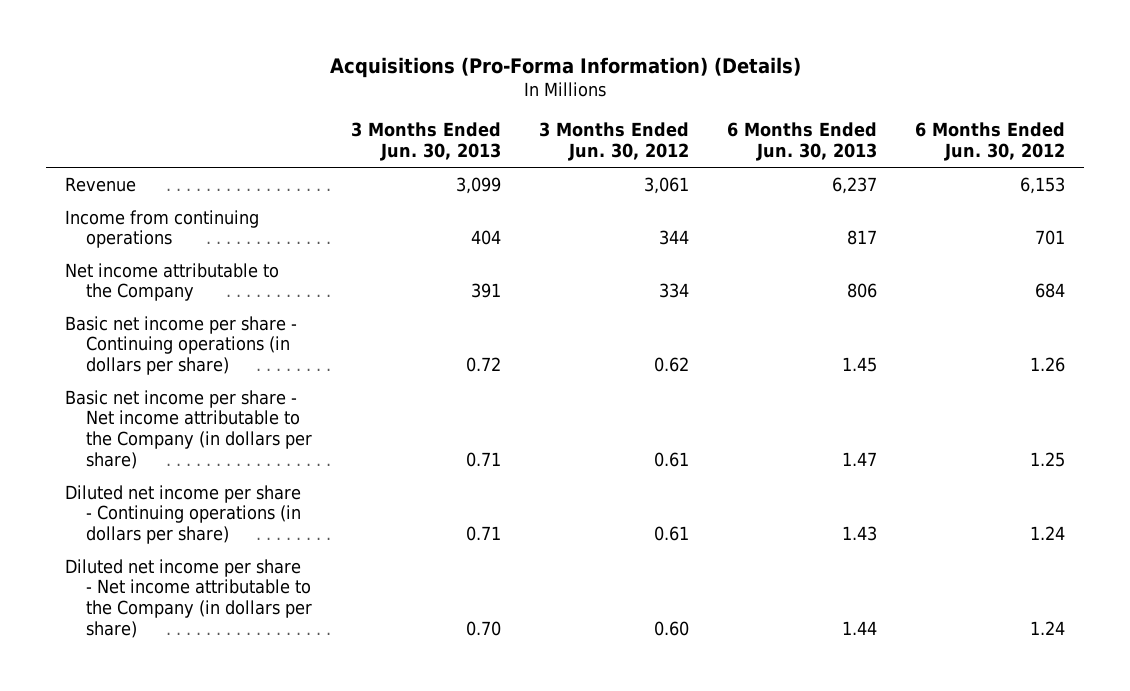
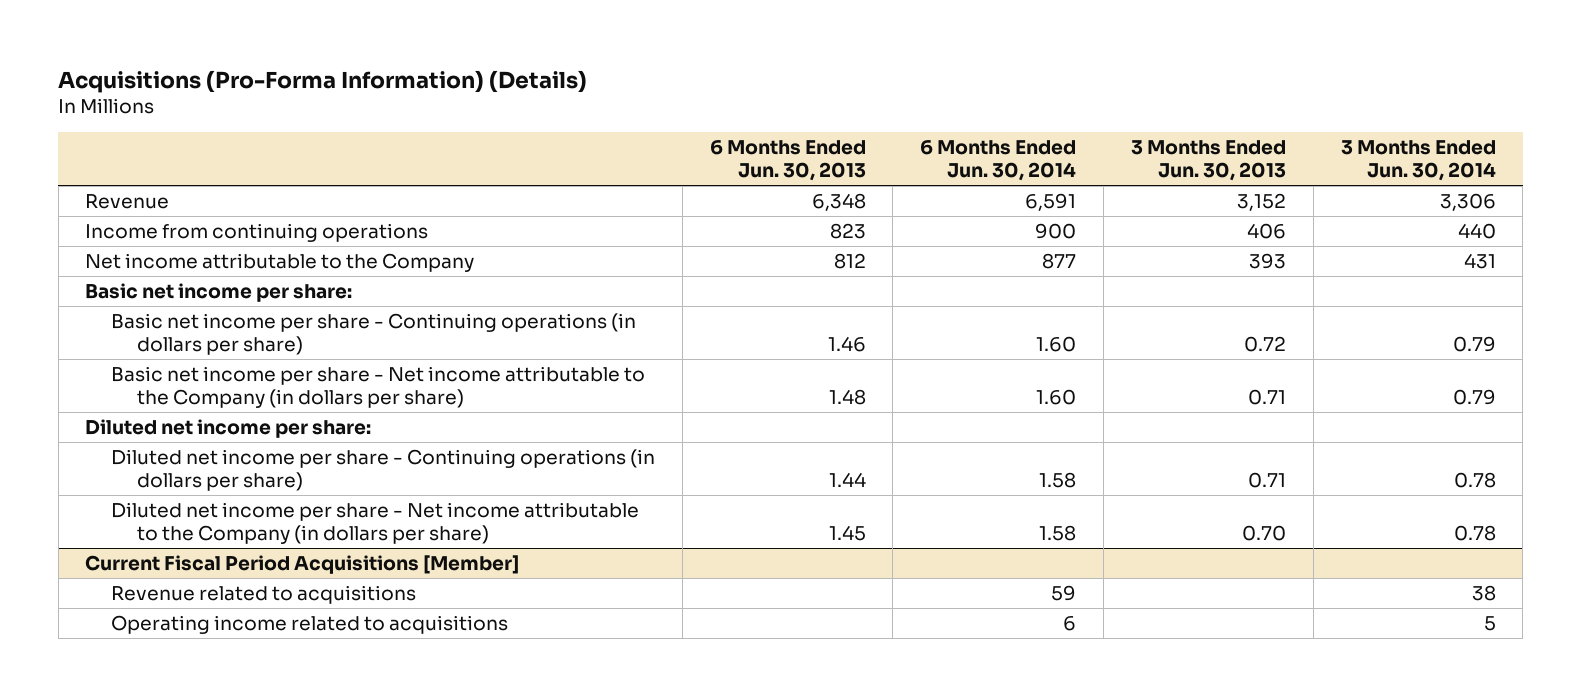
- | 3 Months Ended Jun. 30, 2013 | 3 Months Ended Jun. 30, 2012 | 6 Months Ended Jun. 30, 2013 | 6 Months Ended Jun. 30, 2012
+ | 6 Months Ended Jun. 30, 2013 | 6 Months Ended Jun. 30, 2014 | 3 Months Ended Jun. 30, 2013 | 3 Months Ended Jun. 30, 2014
- Revenue | 3,099 | 3,061 | 6,237 | 6,153
- Income from continuing operations | 404 | 344 | 817 | 701
- Net income attributable to the Company | 391 | 334 | 806 | 684
- Basic net income per share - Continuing operations (in dollars per share) | 0.72 | 0.62 | 1.45 | 1.26
- Basic net income per share - Net income attributable to the Company (in dollars per share) | 0.71 | 0.61 | 1.47 | 1.25
- Diluted net income per share - Continuing operations (in dollars per share) | 0.71 | 0.61 | 1.43 | 1.24
- Diluted net income per share - Net income attributable to the Company (in dollars per share) | 0.70 | 0.60 | 1.44 | 1.24
+ Revenue | 6,348 | 6,591 | 3,152 | 3,306
+ Income from continuing operations | 823 | 900 | 406 | 440
+ Net income attributable to the Company | 812 | 877 | 393 | 431
+ Basic net income per share:
+ Basic net income per share - Continuing operations (in dollars per share) | 1.46 | 1.60 | 0.72 | 0.79
+ Basic net income per share - Net income attributable to the Company (in dollars per share) | 1.48 | 1.60 | 0.71 | 0.79
+ Diluted net income per share:
+ Diluted net income per share - Continuing operations (in dollars per share) | 1.44 | 1.58 | 0.71 | 0.78
+ Diluted net income per share - Net income attributable to the Company (in dollars per share) | 1.45 | 1.58 | 0.70 | 0.78
+ Current Fiscal Period Acquisitions [Member]
+ Revenue related to acquisitions | | 59 | | 38
+ Operating income related to acquisitions | | 6 | | 5

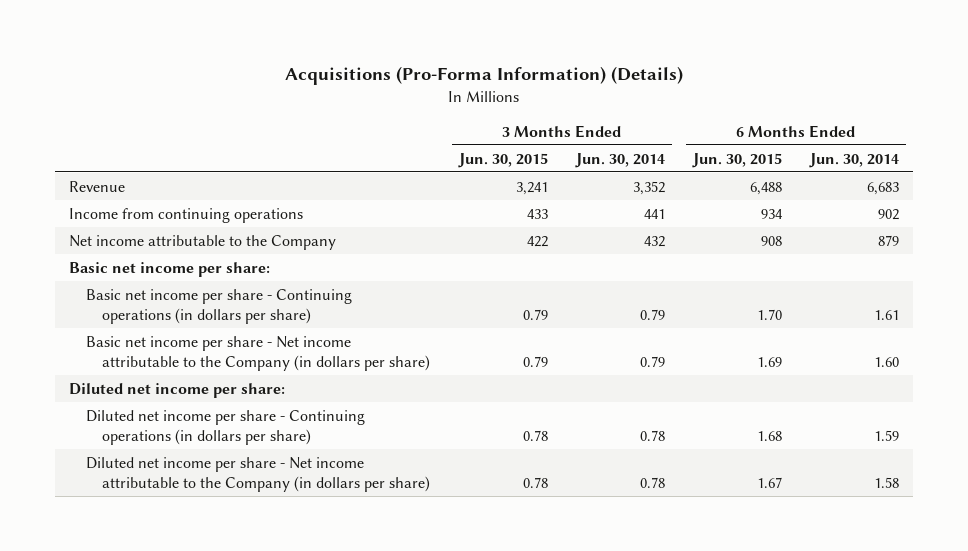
- | 6 Months Ended Jun. 30, 2013 | 6 Months Ended Jun. 30, 2014 | 3 Months Ended Jun. 30, 2013 | 3 Months Ended Jun. 30, 2014
+ | 3 Months Ended Jun. 30, 2015 | 3 Months Ended Jun. 30, 2014 | 6 Months Ended Jun. 30, 2015 | 6 Months Ended Jun. 30, 2014
- Revenue | 6,348 | 6,591 | 3,152 | 3,306
- Income from continuing operations | 823 | 900 | 406 | 440
- Net income attributable to the Company | 812 | 877 | 393 | 431
+ Revenue | 3,241 | 3,352 | 6,488 | 6,683
+ Income from continuing operations | 433 | 441 | 934 | 902
+ Net income attributable to the Company | 422 | 432 | 908 | 879
- Basic net income per share - Continuing operations (in dollars per share) | 1.46 | 1.60 | 0.72 | 0.79
+ Basic net income per share - Continuing operations (in dollars per share) | 0.79 | 0.79 | 1.70 | 1.61
- Diluted net income per share - Continuing operations (in dollars per share) | 1.44 | 1.58 | 0.71 | 0.78
+ Diluted net income per share - Continuing operations (in dollars per share) | 0.78 | 0.78 | 1.68 | 1.59
- Current Fiscal Period Acquisitions [Member]
- Revenue related to acquisitions | | 59 | | 38
- Operating income related to acquisitions | | 6 | | 5

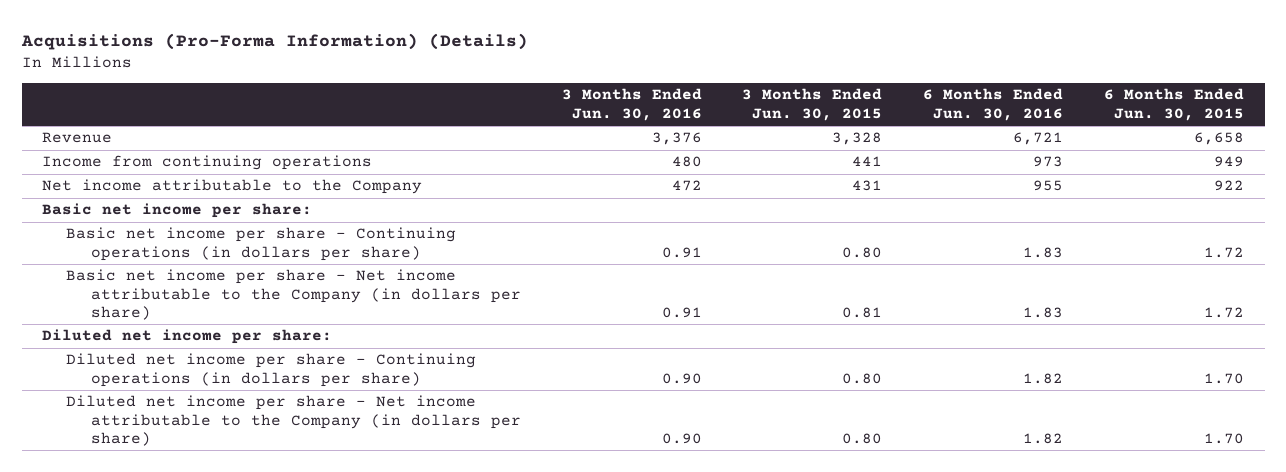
- | 3 Months Ended Jun. 30, 2015 | 3 Months Ended Jun. 30, 2014 | 6 Months Ended Jun. 30, 2015 | 6 Months Ended Jun. 30, 2014
+ | 3 Months Ended Jun. 30, 2016 | 3 Months Ended Jun. 30, 2015 | 6 Months Ended Jun. 30, 2016 | 6 Months Ended Jun. 30, 2015
- Revenue | 3,241 | 3,352 | 6,488 | 6,683
- Income from continuing operations | 433 | 441 | 934 | 902
- Net income attributable to the Company | 422 | 432 | 908 | 879
+ Revenue | 3,376 | 3,328 | 6,721 | 6,658
+ Income from continuing operations | 480 | 441 | 973 | 949
+ Net income attributable to the Company | 472 | 431 | 955 | 922
- Basic net income per share - Continuing operations (in dollars per share) | 0.79 | 0.79 | 1.70 | 1.61
- Basic net income per share - Net income attributable to the Company (in dollars per share) | 0.79 | 0.79 | 1.69 | 1.60
+ Basic net income per share - Continuing operations (in dollars per share) | 0.91 | 0.80 | 1.83 | 1.72
+ Basic net income per share - Net income attributable to the Company (in dollars per share) | 0.91 | 0.81 | 1.83 | 1.72
- Diluted net income per share - Continuing operations (in dollars per share) | 0.78 | 0.78 | 1.68 | 1.59
- Diluted net income per share - Net income attributable to the Company (in dollars per share) | 0.78 | 0.78 | 1.67 | 1.58
+ Diluted net income per share - Continuing operations (in dollars per share) | 0.90 | 0.80 | 1.82 | 1.70
+ Diluted net income per share - Net income attributable to the Company (in dollars per share) | 0.90 | 0.80 | 1.82 | 1.70

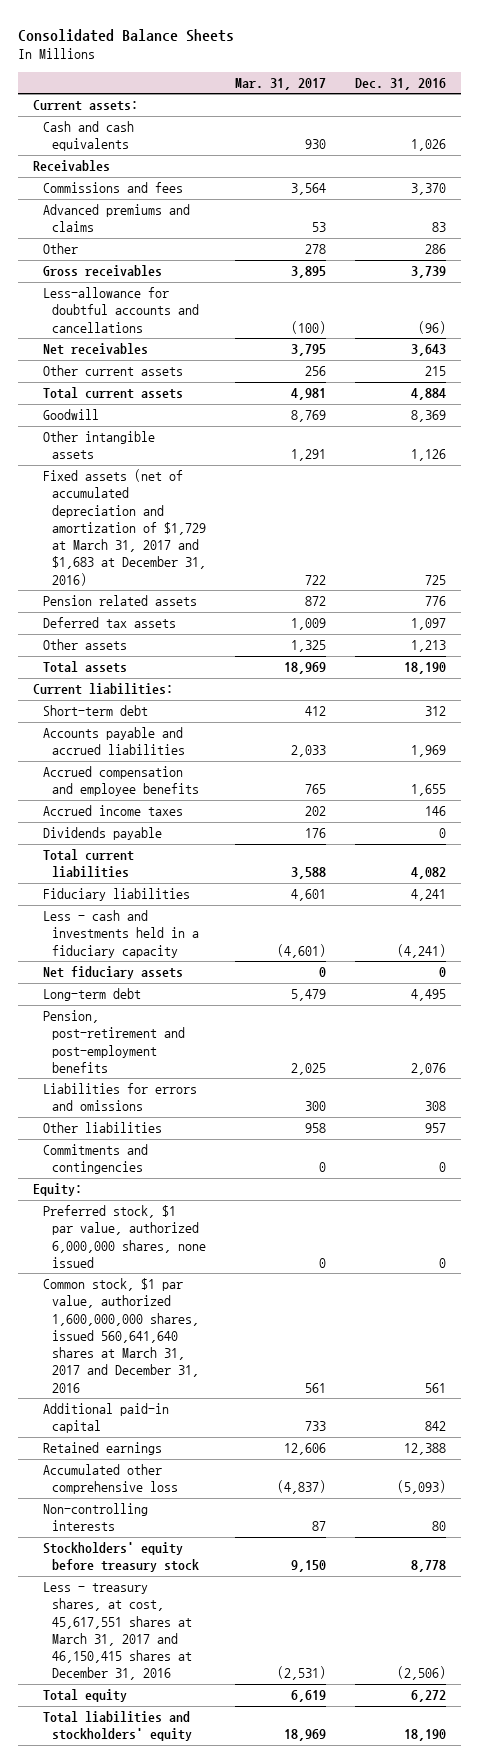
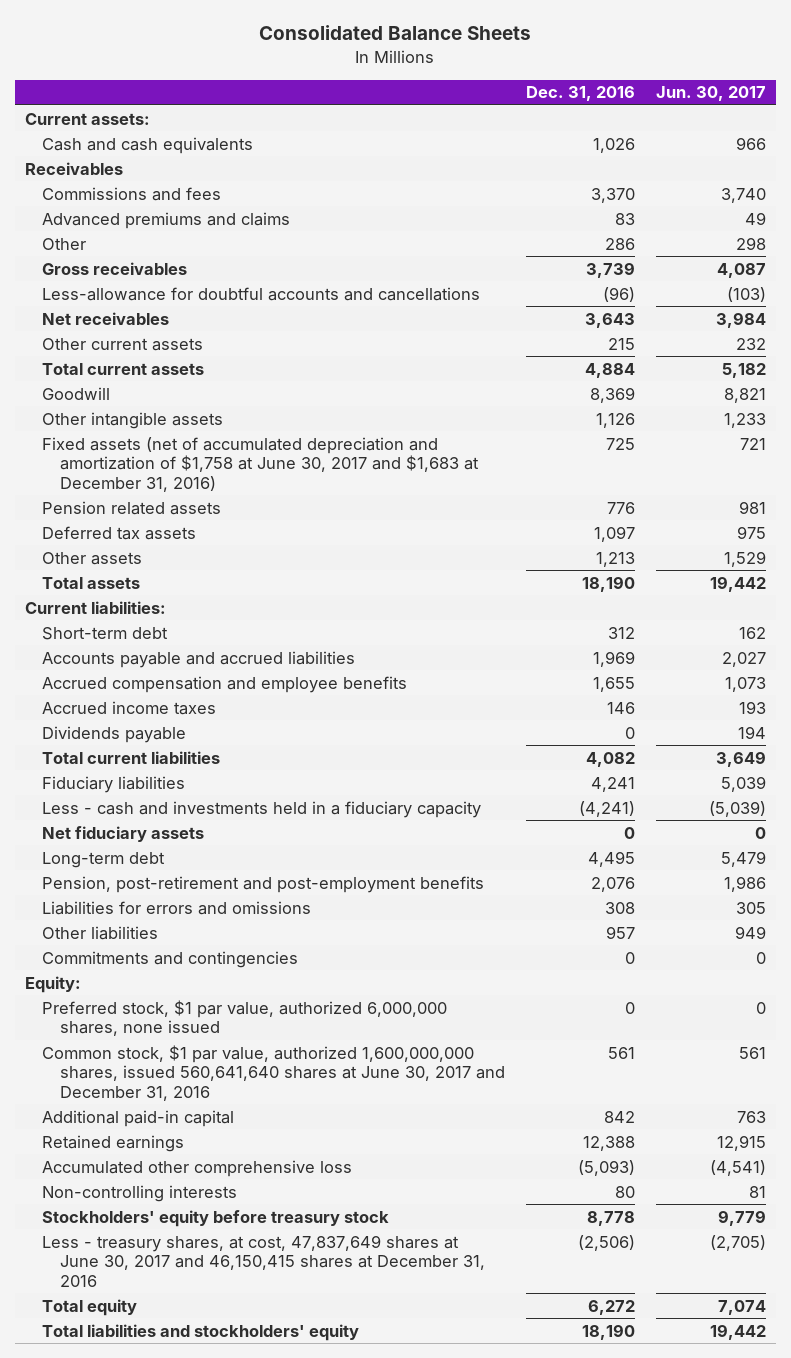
- | Mar. 31, 2017 | Dec. 31, 2016
+ | Dec. 31, 2016 | Jun. 30, 2017
- Fixed assets (net of accumulated depreciation and amortization of $1,729 at March 31, 2017 and $1,683 at December 31, 2016) | 722 | 725
+ Fixed assets (net of accumulated depreciation and amortization of $1,758 at June 30, 2017 and $1,683 at December 31, 2016) | 725 | 721
- Common stock, $1 par value, authorized 1,600,000,000 shares, issued 560,641,640 shares at March 31, 2017 and December 31, 2016 | 561 | 561
+ Common stock, $1 par value, authorized 1,600,000,000 shares, issued 560,641,640 shares at June 30, 2017 and December 31, 2016 | 561 | 561
- Less - treasury shares, at cost, 45,617,551 shares at March 31, 2017 and 46,150,415 shares at December 31, 2016 | (2,531) | (2,506)
+ Less - treasury shares, at cost, 47,837,649 shares at June 30, 2017 and 46,150,415 shares at December 31, 2016 | (2,506) | (2,705)

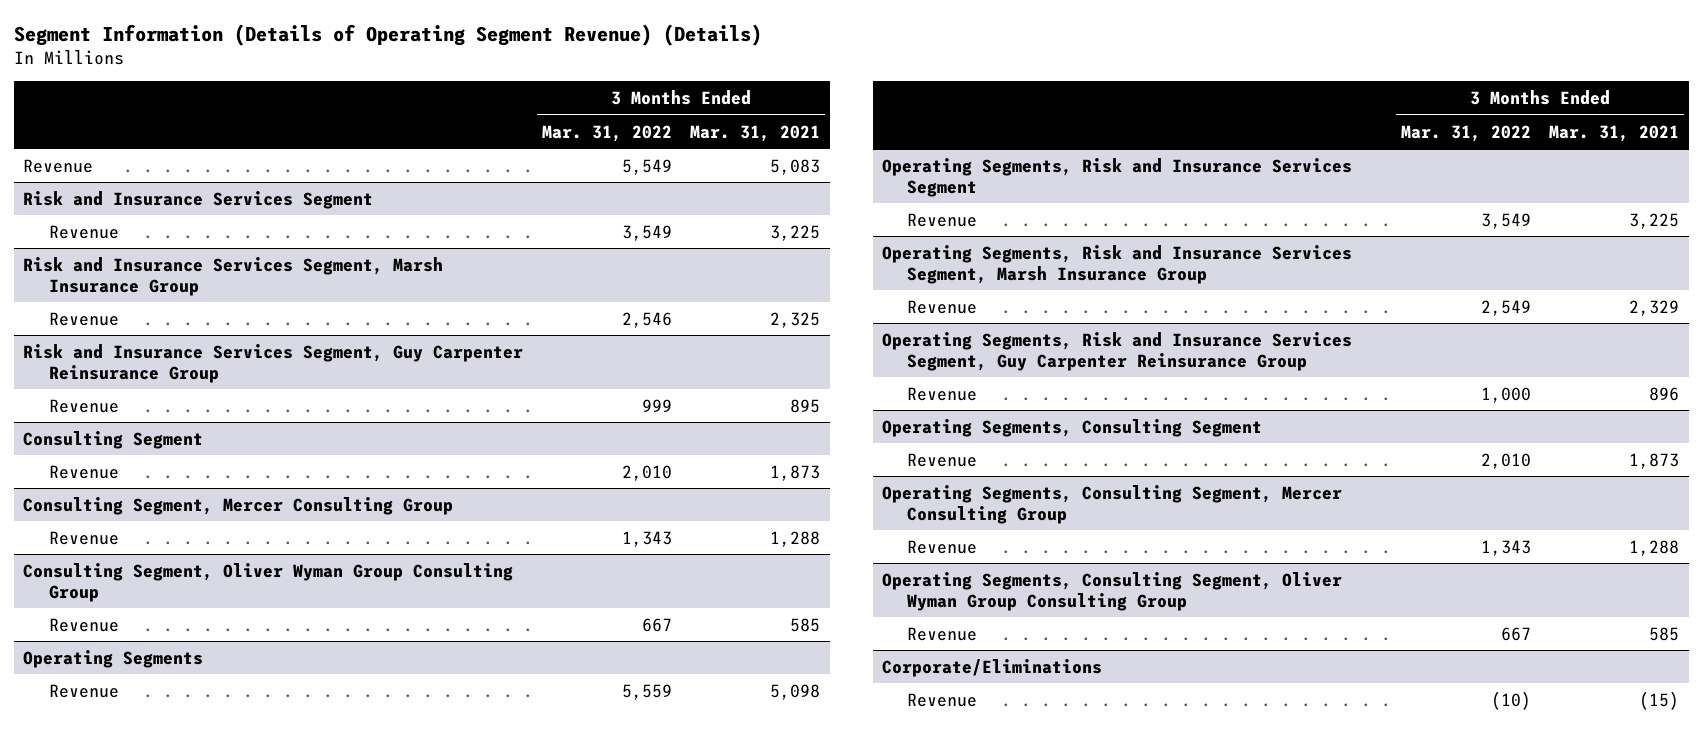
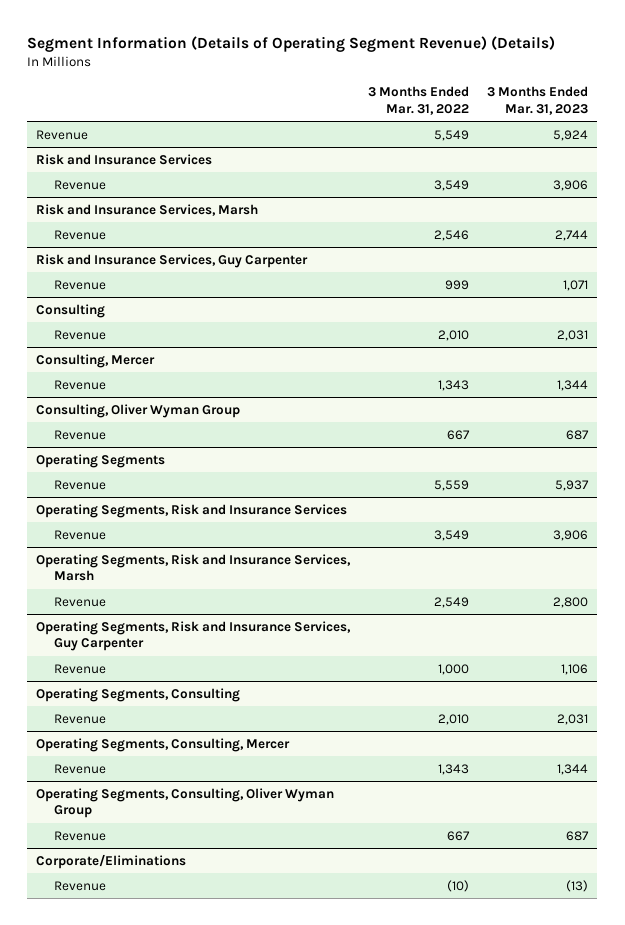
- | 3 Months Ended Mar. 31, 2022 | 3 Months Ended Mar. 31, 2021
+ | 3 Months Ended Mar. 31, 2022 | 3 Months Ended Mar. 31, 2023
- Risk and Insurance Services Segment
+ Risk and Insurance Services
- Risk and Insurance Services Segment, Marsh Insurance Group
+ Risk and Insurance Services, Marsh
- Risk and Insurance Services Segment, Guy Carpenter Reinsurance Group
+ Risk and Insurance Services, Guy Carpenter
- Consulting Segment
+ Consulting
- Consulting Segment, Mercer Consulting Group
+ Consulting, Mercer
- Consulting Segment, Oliver Wyman Group Consulting Group
+ Consulting, Oliver Wyman Group
- Operating Segments, Risk and Insurance Services Segment
+ Operating Segments, Risk and Insurance Services
- Operating Segments, Risk and Insurance Services Segment, Marsh Insurance Group
+ Operating Segments, Risk and Insurance Services, Marsh
- Operating Segments, Risk and Insurance Services Segment, Guy Carpenter Reinsurance Group
+ Operating Segments, Risk and Insurance Services, Guy Carpenter
- Operating Segments, Consulting Segment
+ Operating Segments, Consulting
- Operating Segments, Consulting Segment, Mercer Consulting Group
+ Operating Segments, Consulting, Mercer
- Operating Segments, Consulting Segment, Oliver Wyman Group Consulting Group
+ Operating Segments, Consulting, Oliver Wyman Group

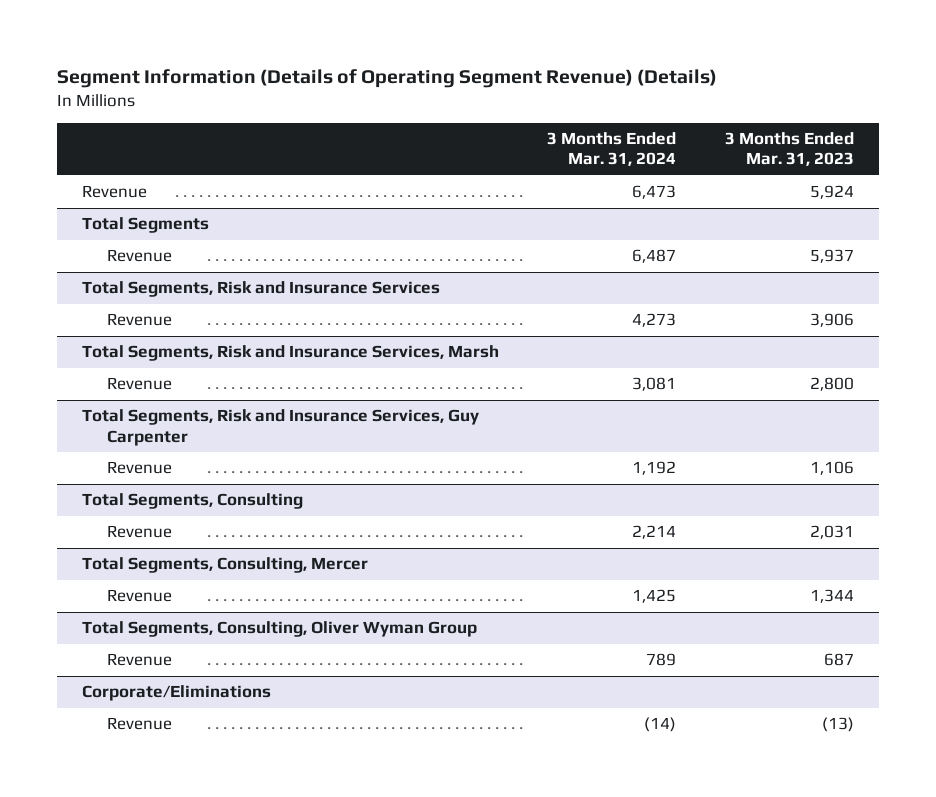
- | 3 Months Ended Mar. 31, 2022 | 3 Months Ended Mar. 31, 2023
+ | 3 Months Ended Mar. 31, 2024 | 3 Months Ended Mar. 31, 2023
- Risk and Insurance Services
- Revenue | 3,549 | 3,906
- Risk and Insurance Services, Marsh
- Revenue | 2,546 | 2,744
- Risk and Insurance Services, Guy Carpenter
- Revenue | 999 | 1,071
- Consulting
- Revenue | 2,010 | 2,031
- Consulting, Mercer
- Revenue | 1,343 | 1,344
- Consulting, Oliver Wyman Group
- Revenue | 667 | 687
- Operating Segments
+ Total Segments
- Operating Segments, Risk and Insurance Services
+ Total Segments, Risk and Insurance Services
- Operating Segments, Risk and Insurance Services, Marsh
+ Total Segments, Risk and Insurance Services, Marsh
- Operating Segments, Risk and Insurance Services, Guy Carpenter
+ Total Segments, Risk and Insurance Services, Guy Carpenter
- Operating Segments, Consulting
+ Total Segments, Consulting
- Operating Segments, Consulting, Mercer
+ Total Segments, Consulting, Mercer
- Operating Segments, Consulting, Oliver Wyman Group
+ Total Segments, Consulting, Oliver Wyman Group

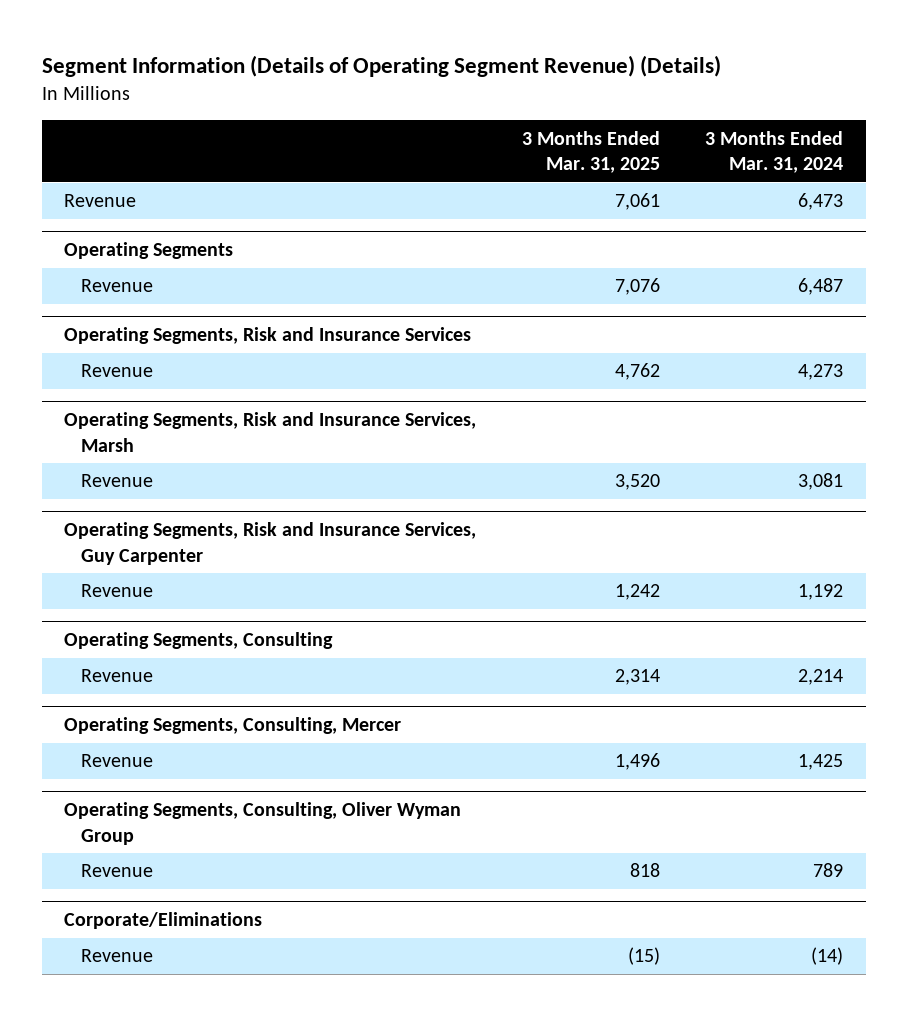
- | 3 Months Ended Mar. 31, 2024 | 3 Months Ended Mar. 31, 2023
+ | 3 Months Ended Mar. 31, 2025 | 3 Months Ended Mar. 31, 2024
- Total Segments
+ Operating Segments
- Total Segments, Risk and Insurance Services
+ Operating Segments, Risk and Insurance Services
- Total Segments, Risk and Insurance Services, Marsh
+ Operating Segments, Risk and Insurance Services, Marsh
- Total Segments, Risk and Insurance Services, Guy Carpenter
+ Operating Segments, Risk and Insurance Services, Guy Carpenter
- Total Segments, Consulting
+ Operating Segments, Consulting
- Total Segments, Consulting, Mercer
+ Operating Segments, Consulting, Mercer
- Total Segments, Consulting, Oliver Wyman Group
+ Operating Segments, Consulting, Oliver Wyman Group

